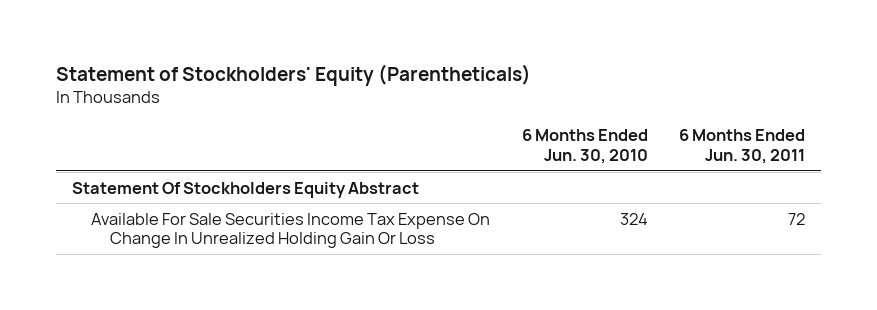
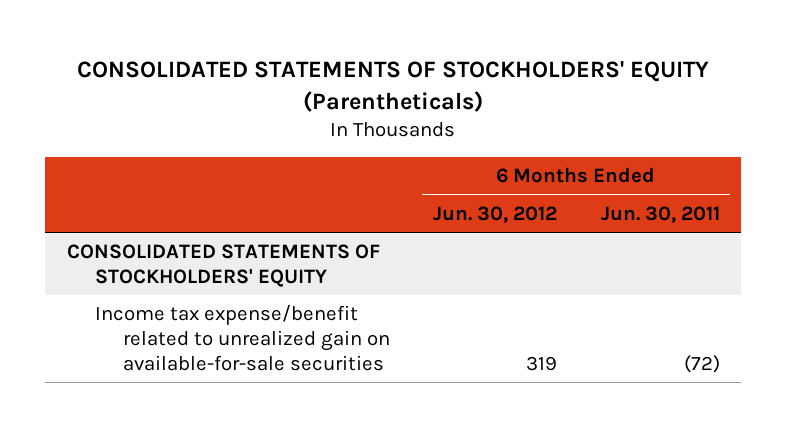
- Statement of Stockholders' Equity (Parentheticals)
+ CONSOLIDATED STATEMENTS OF STOCKHOLDERS' EQUITY (Parentheticals)
- | 6 Months Ended Jun. 30, 2010 | 6 Months Ended Jun. 30, 2011
+ | 6 Months Ended Jun. 30, 2012 | 6 Months Ended Jun. 30, 2011
- Statement Of Stockholders Equity Abstract
- Available For Sale Securities Income Tax Expense On Change In Unrealized Holding Gain Or Loss | 324 | 72
+ CONSOLIDATED STATEMENTS OF STOCKHOLDERS' EQUITY
+ Income tax expense/benefit related to unrealized gain on available-for-sale securities | 319 | (72)

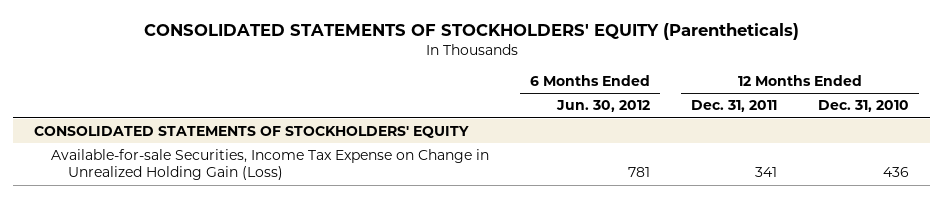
- | 6 Months Ended Jun. 30, 2012 | 6 Months Ended Jun. 30, 2011
+ | 6 Months Ended Jun. 30, 2012 | 12 Months Ended Dec. 31, 2011 | 12 Months Ended Dec. 31, 2010
- Income tax expense/benefit related to unrealized gain on available-for-sale securities | 319 | (72)
+ Available-for-sale Securities, Income Tax Expense on Change in Unrealized Holding Gain (Loss) | 781 | 341 | 436

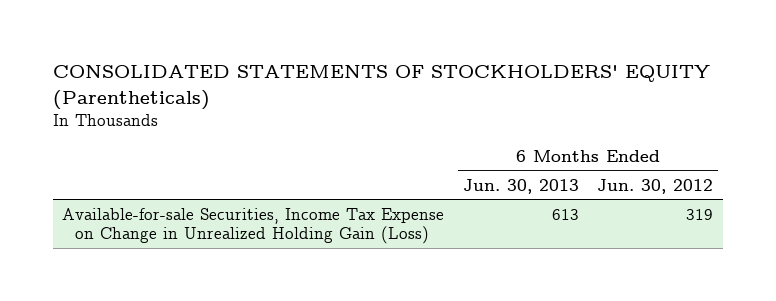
- | 6 Months Ended Jun. 30, 2012 | 12 Months Ended Dec. 31, 2011 | 12 Months Ended Dec. 31, 2010
+ | 6 Months Ended Jun. 30, 2013 | 6 Months Ended Jun. 30, 2012
- CONSOLIDATED STATEMENTS OF STOCKHOLDERS' EQUITY
- Available-for-sale Securities, Income Tax Expense on Change in Unrealized Holding Gain (Loss) | 781 | 341 | 436
+ Available-for-sale Securities, Income Tax Expense on Change in Unrealized Holding Gain (Loss) | 613 | 319

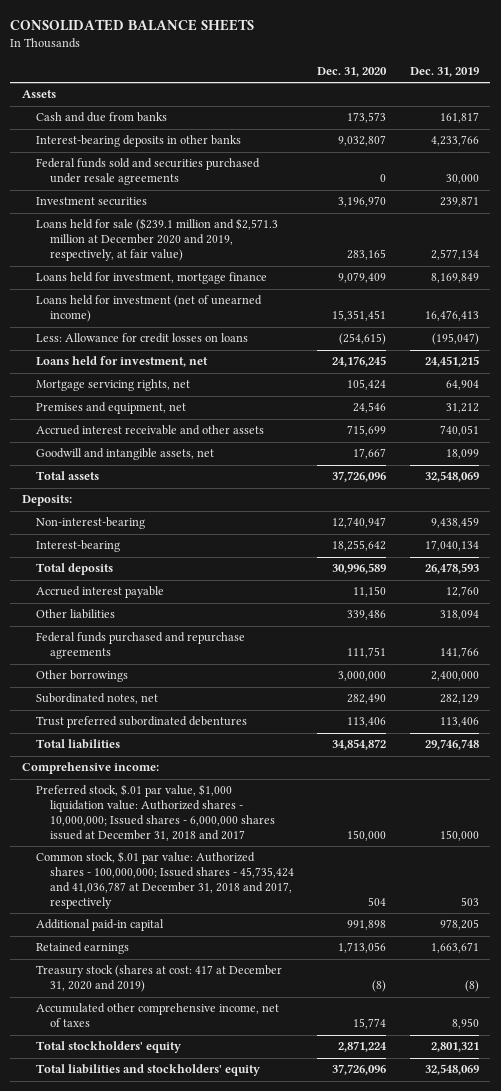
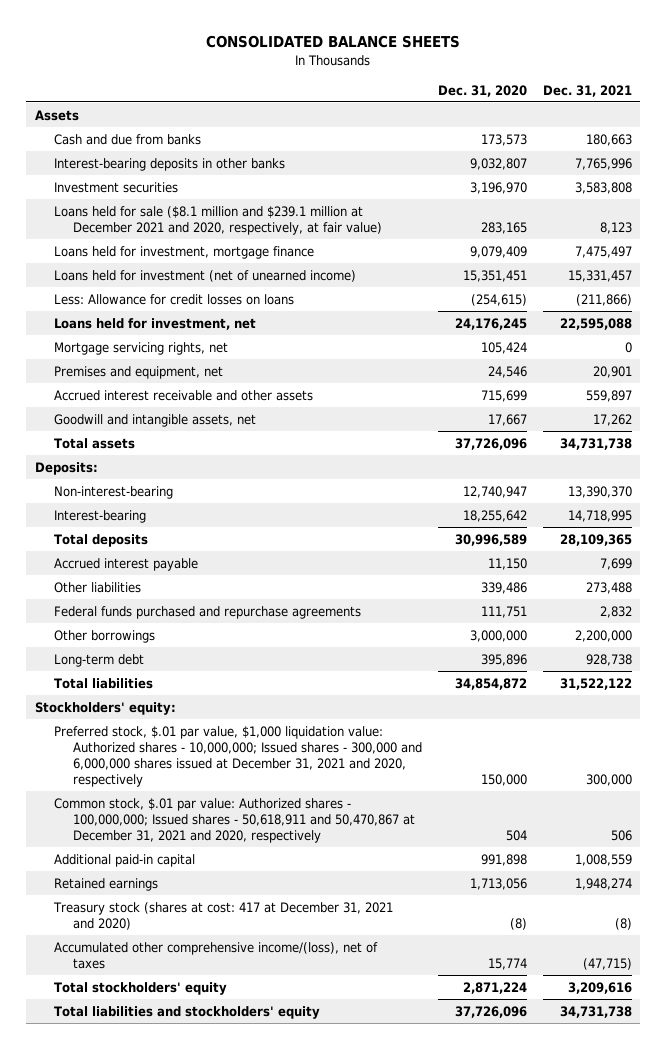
- | Dec. 31, 2020 | Dec. 31, 2019
+ | Dec. 31, 2020 | Dec. 31, 2021
- Federal funds sold and securities purchased under resale agreements | 0 | 30,000
- Loans held for sale ($239.1 million and $2,571.3 million at December 2020 and 2019, respectively, at fair value) | 283,165 | 2,577,134
+ Loans held for sale ($8.1 million and $239.1 million at December 2021 and 2020, respectively, at fair value) | 283,165 | 8,123
- Subordinated notes, net | 282,490 | 282,129
- Trust preferred subordinated debentures | 113,406 | 113,406
+ Long-term debt | 395,896 | 928,738
- Comprehensive income:
- Preferred stock, $.01 par value, $1,000 liquidation value: Authorized shares - 10,000,000; Issued shares - 6,000,000 shares issued at December 31, 2018 and 2017 | 150,000 | 150,000
- Common stock, $.01 par value: Authorized shares - 100,000,000; Issued shares - 45,735,424 and 41,036,787 at December 31, 2018 and 2017, respectively | 504 | 503
+ Stockholders' equity:
+ Preferred stock, $.01 par value, $1,000 liquidation value: Authorized shares - 10,000,000; Issued shares - 300,000 and 6,000,000 shares issued at December 31, 2021 and 2020, respectively | 150,000 | 300,000
+ Common stock, $.01 par value: Authorized shares - 100,000,000; Issued shares - 50,618,911 and 50,470,867 at December 31, 2021 and 2020, respectively | 504 | 506
- Treasury stock (shares at cost: 417 at December 31, 2020 and 2019) | (8) | (8)
- Accumulated other comprehensive income, net of taxes | 15,774 | 8,950
+ Treasury stock (shares at cost: 417 at December 31, 2021 and 2020) | (8) | (8)
+ Accumulated other comprehensive income/(loss), net of taxes | 15,774 | (47,715)

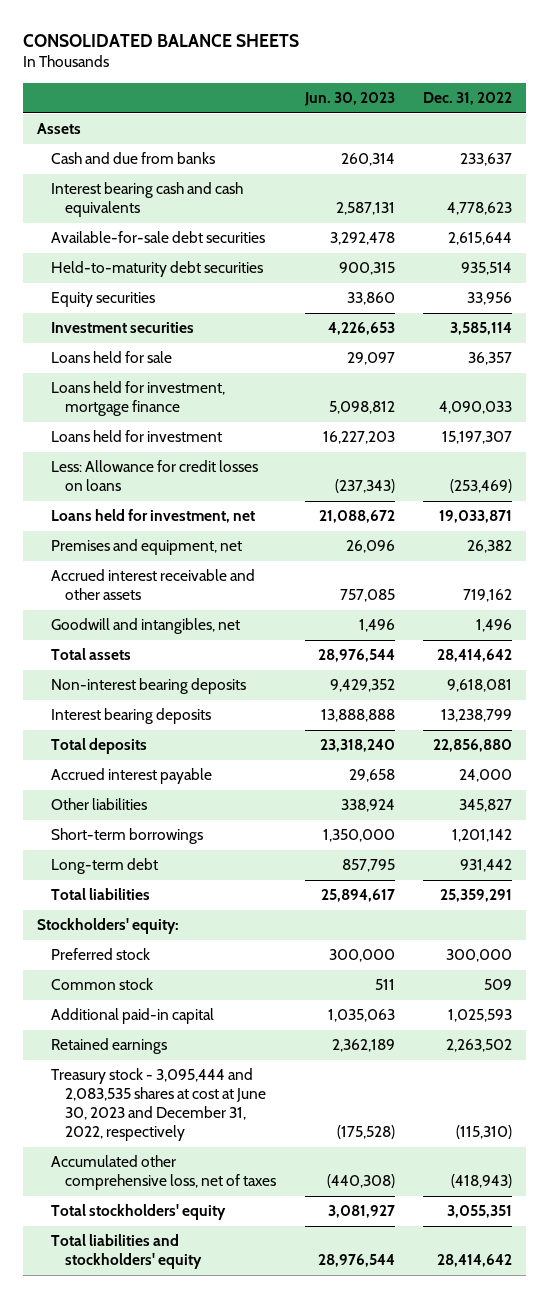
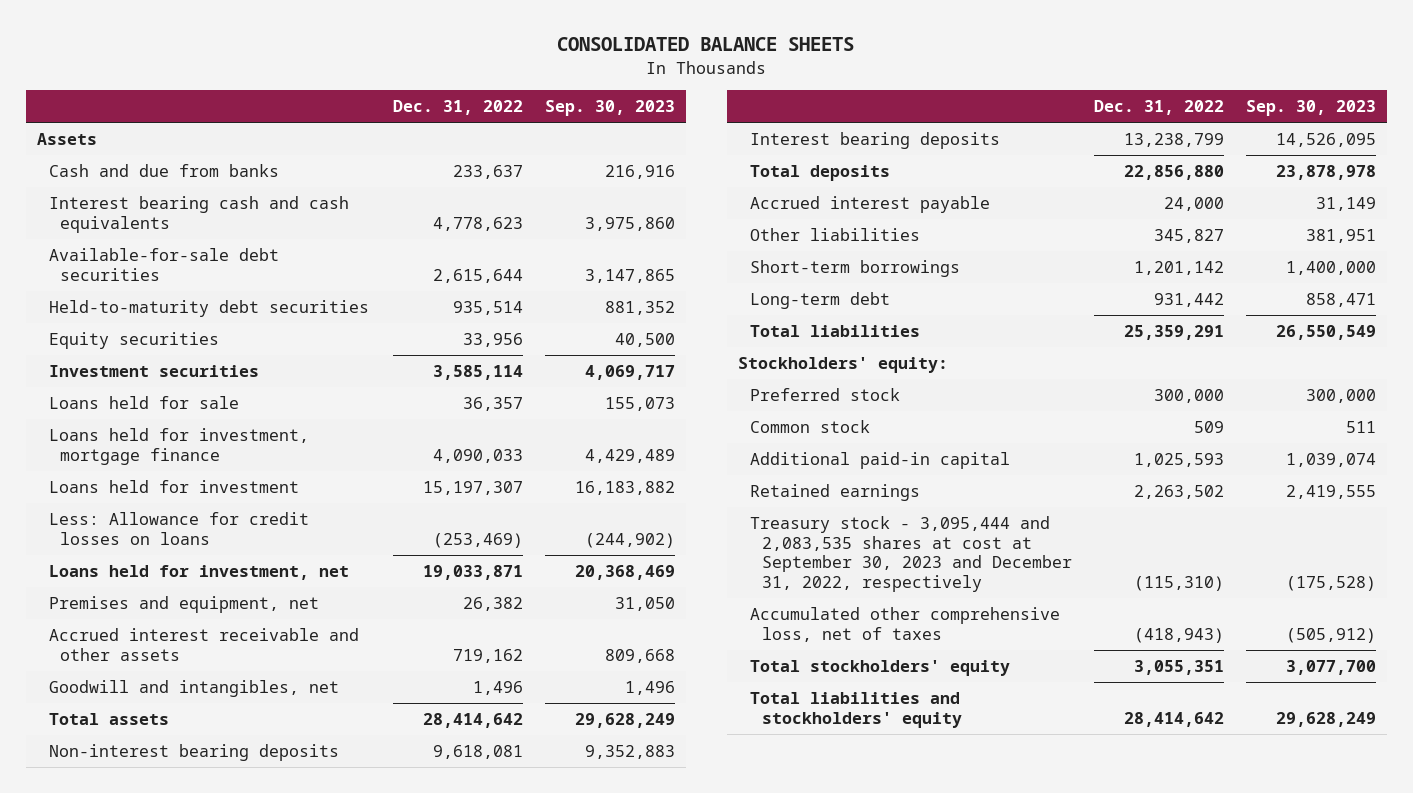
- | Jun. 30, 2023 | Dec. 31, 2022
+ | Dec. 31, 2022 | Sep. 30, 2023
- Treasury stock - 3,095,444 and 2,083,535 shares at cost at June 30, 2023 and December 31, 2022, respectively | (175,528) | (115,310)
+ Treasury stock - 3,095,444 and 2,083,535 shares at cost at September 30, 2023 and December 31, 2022, respectively | (115,310) | (175,528)

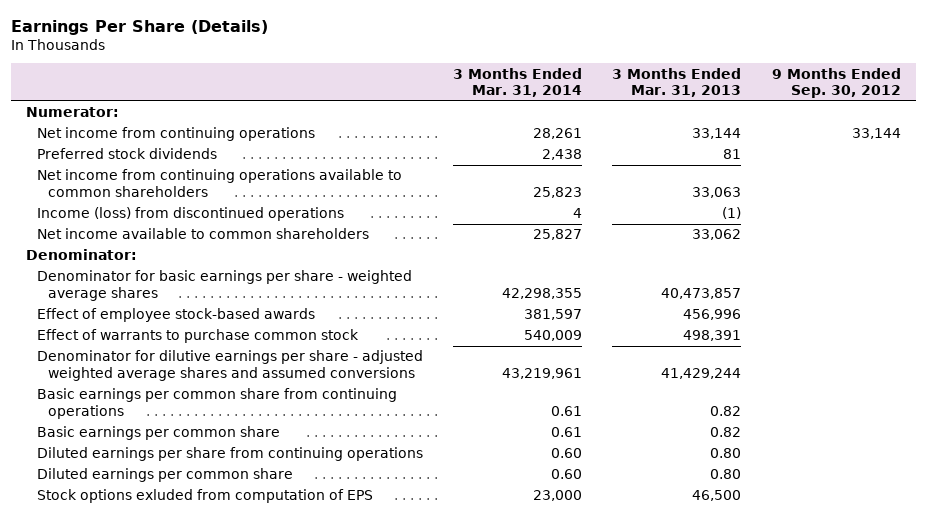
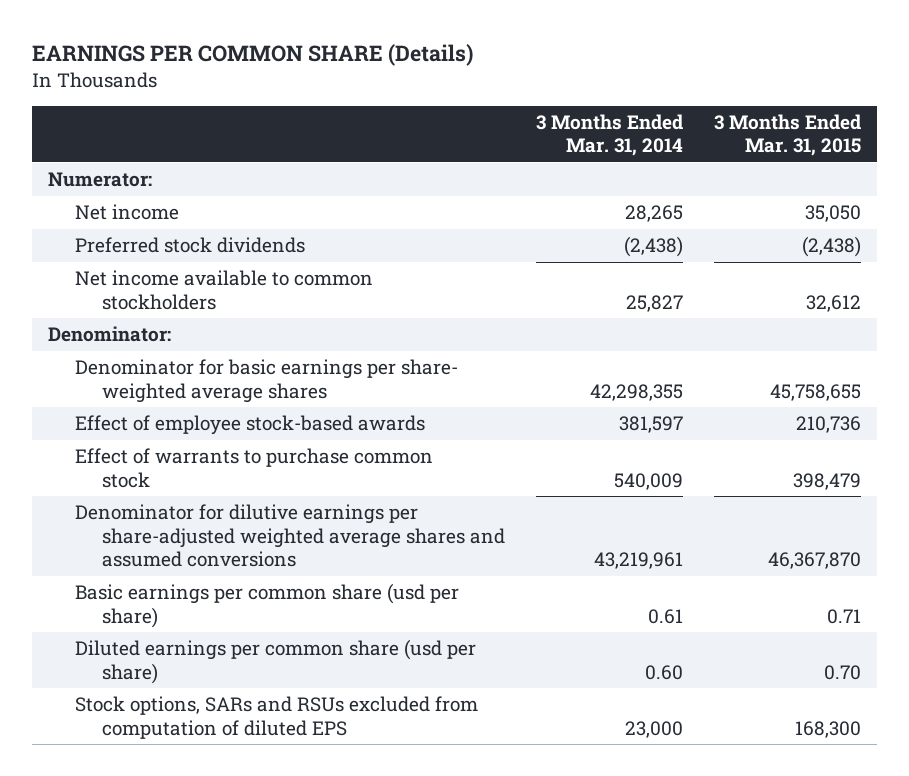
- Earnings Per Share (Details)
+ EARNINGS PER COMMON SHARE (Details)
- | 3 Months Ended Mar. 31, 2014 | 3 Months Ended Mar. 31, 2013 | 9 Months Ended Sep. 30, 2012
+ | 3 Months Ended Mar. 31, 2014 | 3 Months Ended Mar. 31, 2015
- Net income from continuing operations | 28,261 | 33,144 | 33,144
- Preferred stock dividends | 2,438 | 81 |
- Net income from continuing operations available to common shareholders | 25,823 | 33,063 |
- Income (loss) from discontinued operations | 4 | (1) |
- Net income available to common shareholders | 25,827 | 33,062 |
+ Net income | 28,265 | 35,050
+ Preferred stock dividends | (2,438) | (2,438)
+ Net income available to common stockholders | 25,827 | 32,612
- Denominator for basic earnings per share - weighted average shares | 42,298,355 | 40,473,857 |
+ Denominator for basic earnings per share- weighted average shares | 42,298,355 | 45,758,655
- Denominator for dilutive earnings per share - adjusted weighted average shares and assumed conversions | 43,219,961 | 41,429,244 |
- Basic earnings per common share from continuing operations | 0.61 | 0.82 |
- Basic earnings per common share | 0.61 | 0.82 |
- Diluted earnings per share from continuing operations | 0.60 | 0.80 |
- Diluted earnings per common share | 0.60 | 0.80 |
- Stock options exluded from computation of EPS | 23,000 | 46,500 |
+ Denominator for dilutive earnings per share-adjusted weighted average shares and assumed conversions | 43,219,961 | 46,367,870
+ Basic earnings per common share (usd per share) | 0.61 | 0.71
+ Diluted earnings per common share (usd per share) | 0.60 | 0.70
+ Stock options, SARs and RSUs excluded from computation of diluted EPS | 23,000 | 168,300

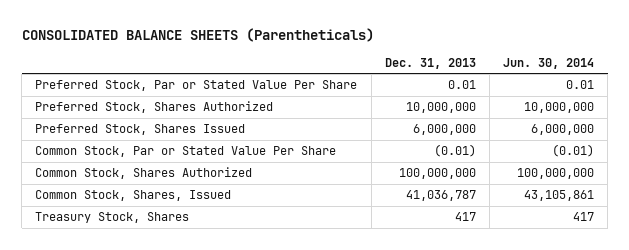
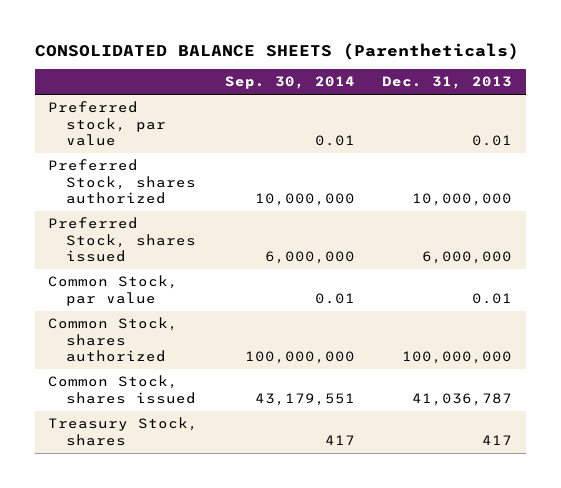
- | Dec. 31, 2013 | Jun. 30, 2014
+ | Sep. 30, 2014 | Dec. 31, 2013
- Preferred Stock, Par or Stated Value Per Share | 0.01 | 0.01
- Preferred Stock, Shares Authorized | 10,000,000 | 10,000,000
- Preferred Stock, Shares Issued | 6,000,000 | 6,000,000
- Common Stock, Par or Stated Value Per Share | (0.01) | (0.01)
- Common Stock, Shares Authorized | 100,000,000 | 100,000,000
- Common Stock, Shares, Issued | 41,036,787 | 43,105,861
- Treasury Stock, Shares | 417 | 417
+ Preferred stock, par value | 0.01 | 0.01
+ Preferred Stock, shares authorized | 10,000,000 | 10,000,000
+ Preferred Stock, shares issued | 6,000,000 | 6,000,000
+ Common Stock, par value | 0.01 | 0.01
+ Common Stock, shares authorized | 100,000,000 | 100,000,000
+ Common Stock, shares issued | 43,179,551 | 41,036,787
+ Treasury Stock, shares | 417 | 417

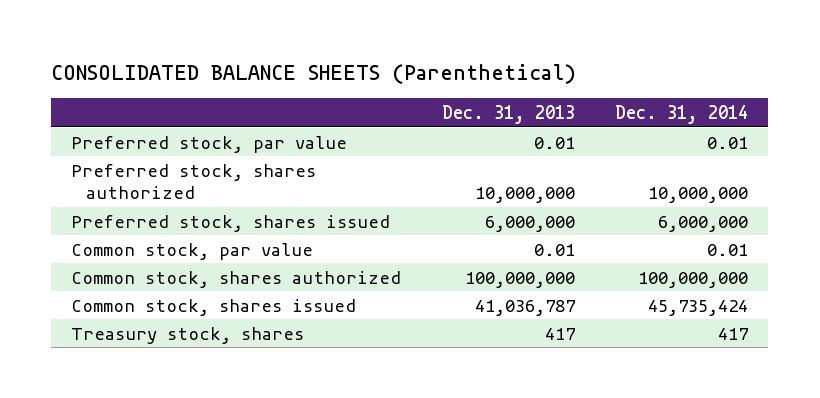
- CONSOLIDATED BALANCE SHEETS (Parentheticals)
+ CONSOLIDATED BALANCE SHEETS (Parenthetical)
- | Sep. 30, 2014 | Dec. 31, 2013
+ | Dec. 31, 2013 | Dec. 31, 2014
- Preferred Stock, shares authorized | 10,000,000 | 10,000,000
- Preferred Stock, shares issued | 6,000,000 | 6,000,000
- Common Stock, par value | 0.01 | 0.01
- Common Stock, shares authorized | 100,000,000 | 100,000,000
- Common Stock, shares issued | 43,179,551 | 41,036,787
- Treasury Stock, shares | 417 | 417
+ Preferred stock, shares authorized | 10,000,000 | 10,000,000
+ Preferred stock, shares issued | 6,000,000 | 6,000,000
+ Common stock, par value | 0.01 | 0.01
+ Common stock, shares authorized | 100,000,000 | 100,000,000
+ Common stock, shares issued | 41,036,787 | 45,735,424
+ Treasury stock, shares | 417 | 417

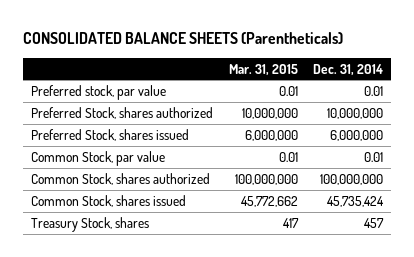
- CONSOLIDATED BALANCE SHEETS (Parenthetical)
+ CONSOLIDATED BALANCE SHEETS (Parentheticals)
- | Dec. 31, 2013 | Dec. 31, 2014
+ | Mar. 31, 2015 | Dec. 31, 2014
- Preferred stock, shares authorized | 10,000,000 | 10,000,000
- Preferred stock, shares issued | 6,000,000 | 6,000,000
- Common stock, par value | 0.01 | 0.01
- Common stock, shares authorized | 100,000,000 | 100,000,000
- Common stock, shares issued | 41,036,787 | 45,735,424
- Treasury stock, shares | 417 | 417
+ Preferred Stock, shares authorized | 10,000,000 | 10,000,000
+ Preferred Stock, shares issued | 6,000,000 | 6,000,000
+ Common Stock, par value | 0.01 | 0.01
+ Common Stock, shares authorized | 100,000,000 | 100,000,000
+ Common Stock, shares issued | 45,772,662 | 45,735,424
+ Treasury Stock, shares | 417 | 457

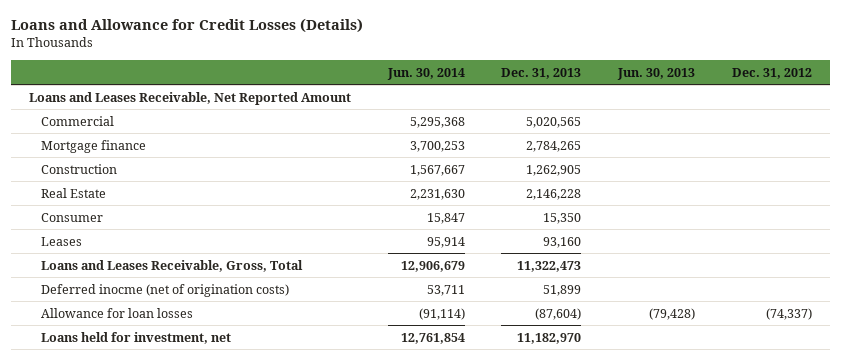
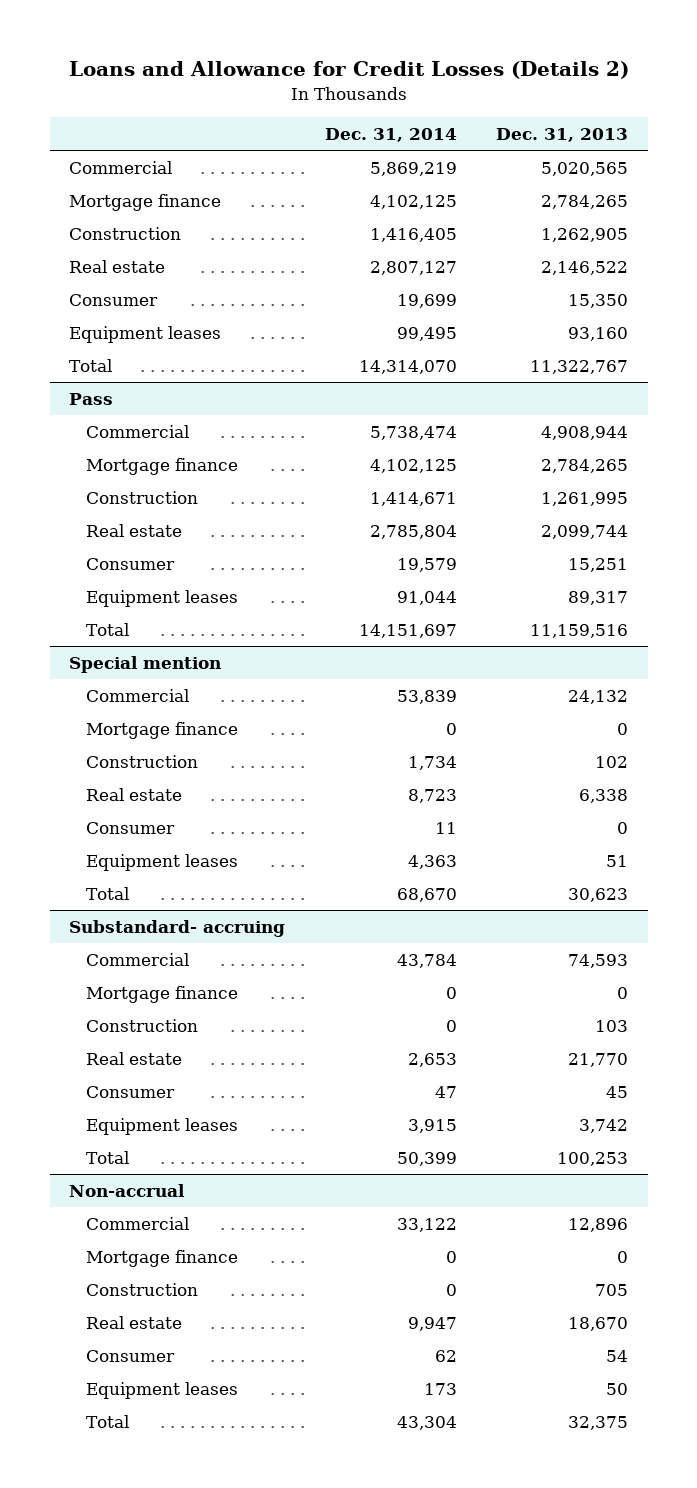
- Loans and Allowance for Credit Losses (Details)
+ Loans and Allowance for Credit Losses (Details 2)
- | Jun. 30, 2014 | Dec. 31, 2013 | Jun. 30, 2013 | Dec. 31, 2012
+ | Dec. 31, 2014 | Dec. 31, 2013
- Loans and Leases Receivable, Net Reported Amount
- Real Estate | 2,231,630 | 2,146,228 | |
+ Real estate | 2,807,127 | 2,146,522
- Leases | 95,914 | 93,160 | |
- Loans and Leases Receivable, Gross, Total | 12,906,679 | 11,322,473 | |
- Deferred inocme (net of origination costs) | 53,711 | 51,899 | |
- Allowance for loan losses | (91,114) | (87,604) | (79,428) | (74,337)
- Loans held for investment, net | 12,761,854 | 11,182,970 | |
+ Equipment leases | 99,495 | 93,160
+ Total | 14,314,070 | 11,322,767
+ Pass
+ Commercial | 5,738,474 | 4,908,944
+ Mortgage finance | 4,102,125 | 2,784,265
+ Construction | 1,414,671 | 1,261,995
+ Real estate | 2,785,804 | 2,099,744
+ Consumer | 19,579 | 15,251
+ Equipment leases | 91,044 | 89,317
+ Total | 14,151,697 | 11,159,516
+ Special mention
+ Commercial | 53,839 | 24,132
+ Mortgage finance | 0 | 0
+ Construction | 1,734 | 102
+ Real estate | 8,723 | 6,338
+ Consumer | 11 | 0
+ Equipment leases | 4,363 | 51
+ Total | 68,670 | 30,623
+ Substandard- accruing
+ Commercial | 43,784 | 74,593
+ Mortgage finance | 0 | 0
+ Construction | 0 | 103
+ Real estate | 2,653 | 21,770
+ Consumer | 47 | 45
+ Equipment leases | 3,915 | 3,742
+ Total | 50,399 | 100,253
+ Non-accrual
+ Commercial | 33,122 | 12,896
+ Mortgage finance | 0 | 0
+ Construction | 0 | 705
+ Real estate | 9,947 | 18,670
+ Consumer | 62 | 54
+ Equipment leases | 173 | 50
+ Total | 43,304 | 32,375

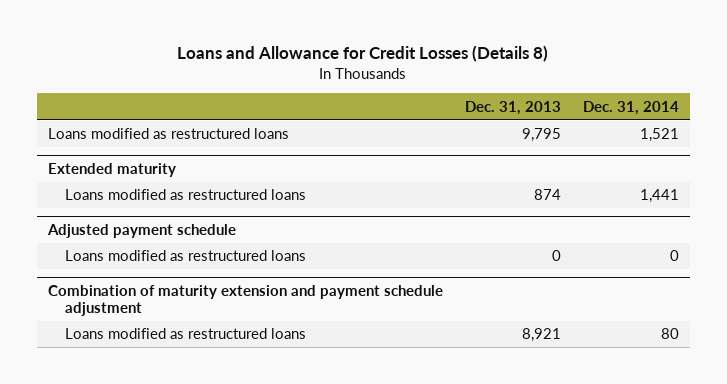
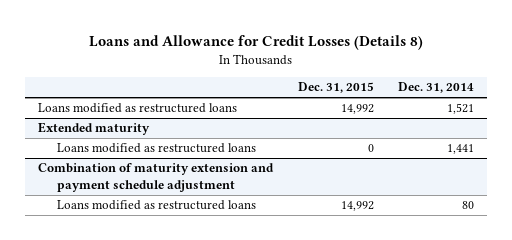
- | Dec. 31, 2013 | Dec. 31, 2014
+ | Dec. 31, 2015 | Dec. 31, 2014
- Adjusted payment schedule
- Loans modified as restructured loans | 0 | 0

